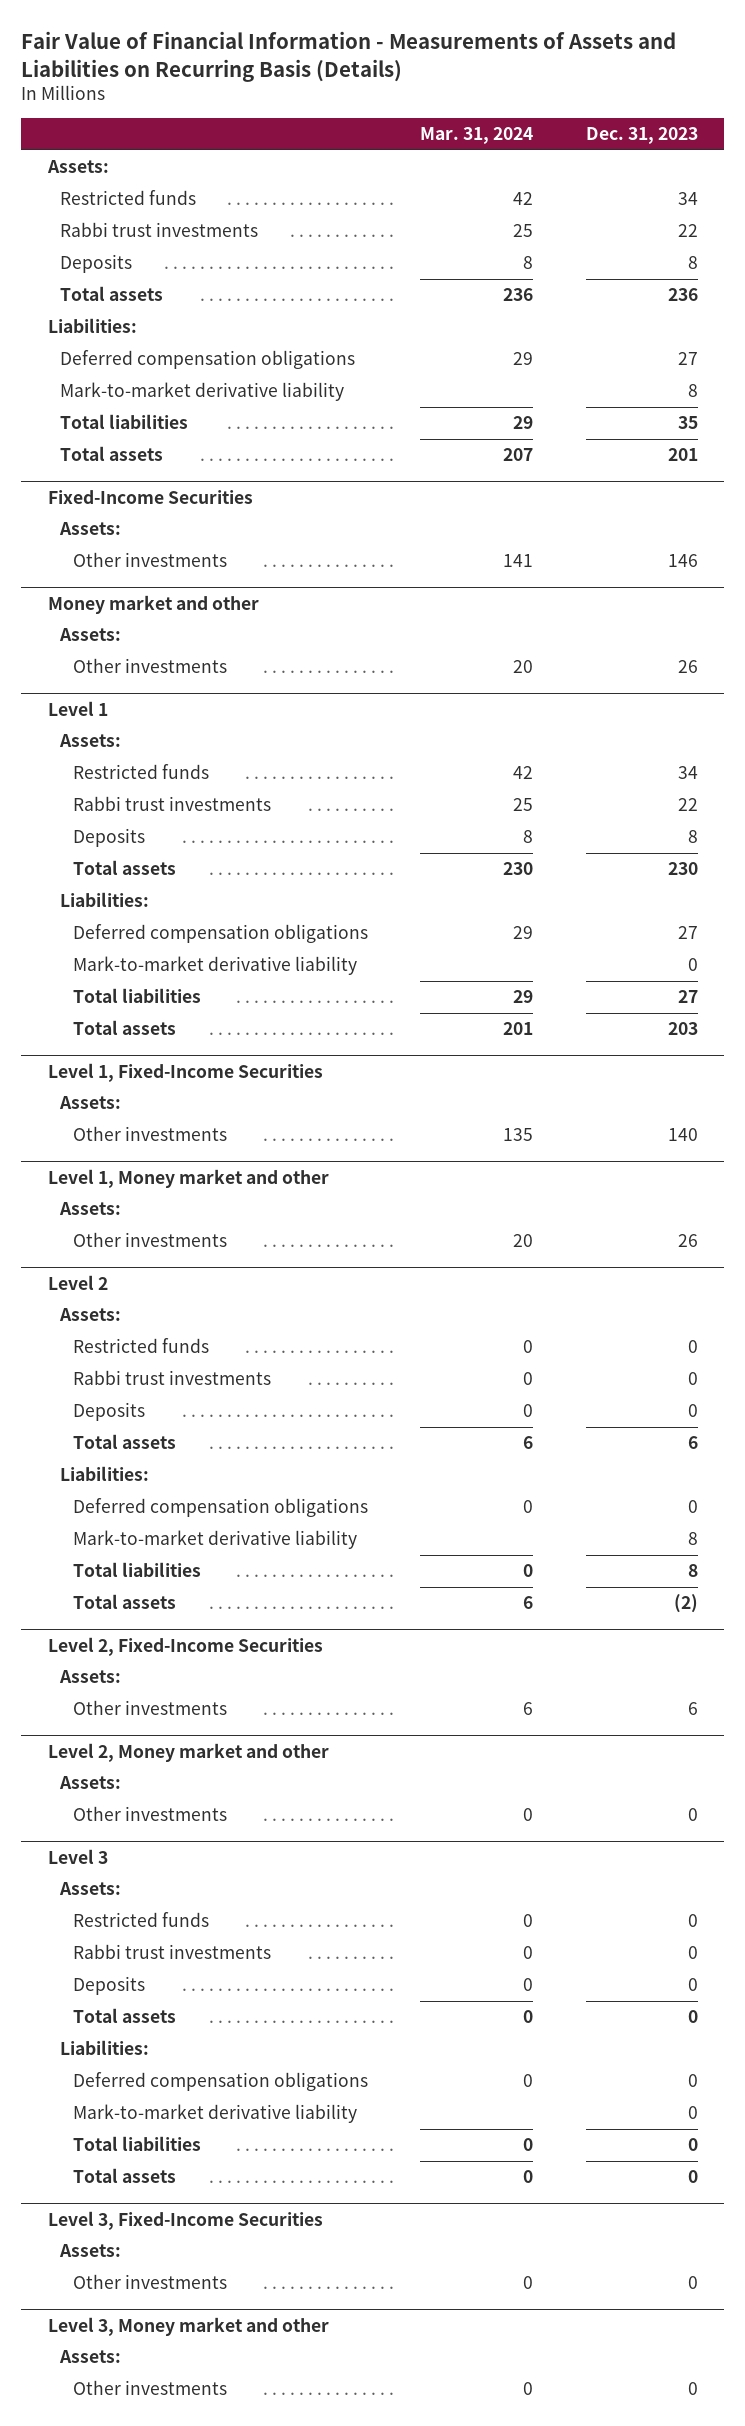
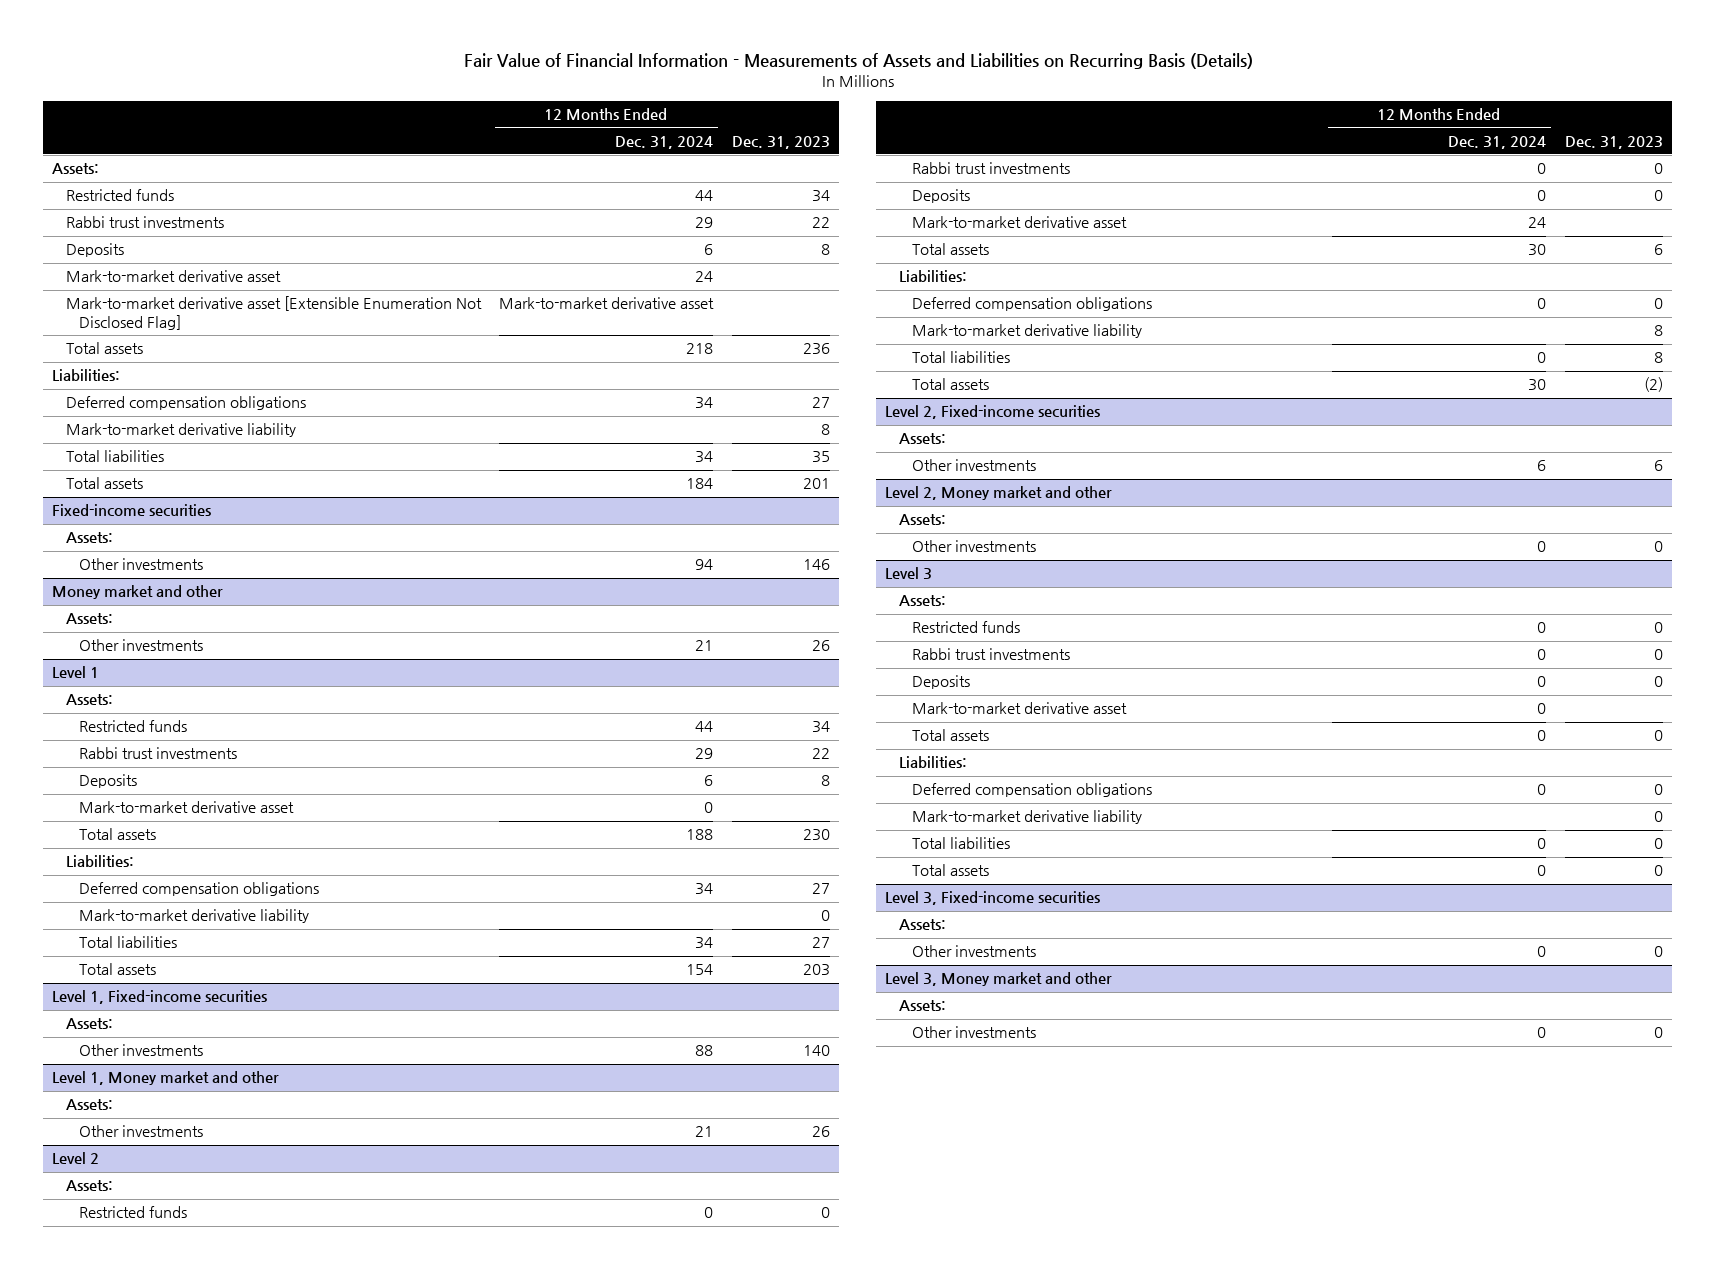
- | Mar. 31, 2024 | Dec. 31, 2023
+ | 12 Months Ended Dec. 31, 2024 | Dec. 31, 2023
+ Mark-to-market derivative asset | 24 |
+ Mark-to-market derivative asset [Extensible Enumeration Not Disclosed Flag] | Mark-to-market derivative asset |
- Fixed-Income Securities
+ Fixed-income securities
@ Level 1
+ Mark-to-market derivative asset | 0 |
- Level 1, Fixed-Income Securities
+ Level 1, Fixed-income securities
@ Level 2
+ Mark-to-market derivative asset | 24 |
- Level 2, Fixed-Income Securities
+ Level 2, Fixed-income securities
@ Level 3
+ Mark-to-market derivative asset | 0 |
- Level 3, Fixed-Income Securities
+ Level 3, Fixed-income securities

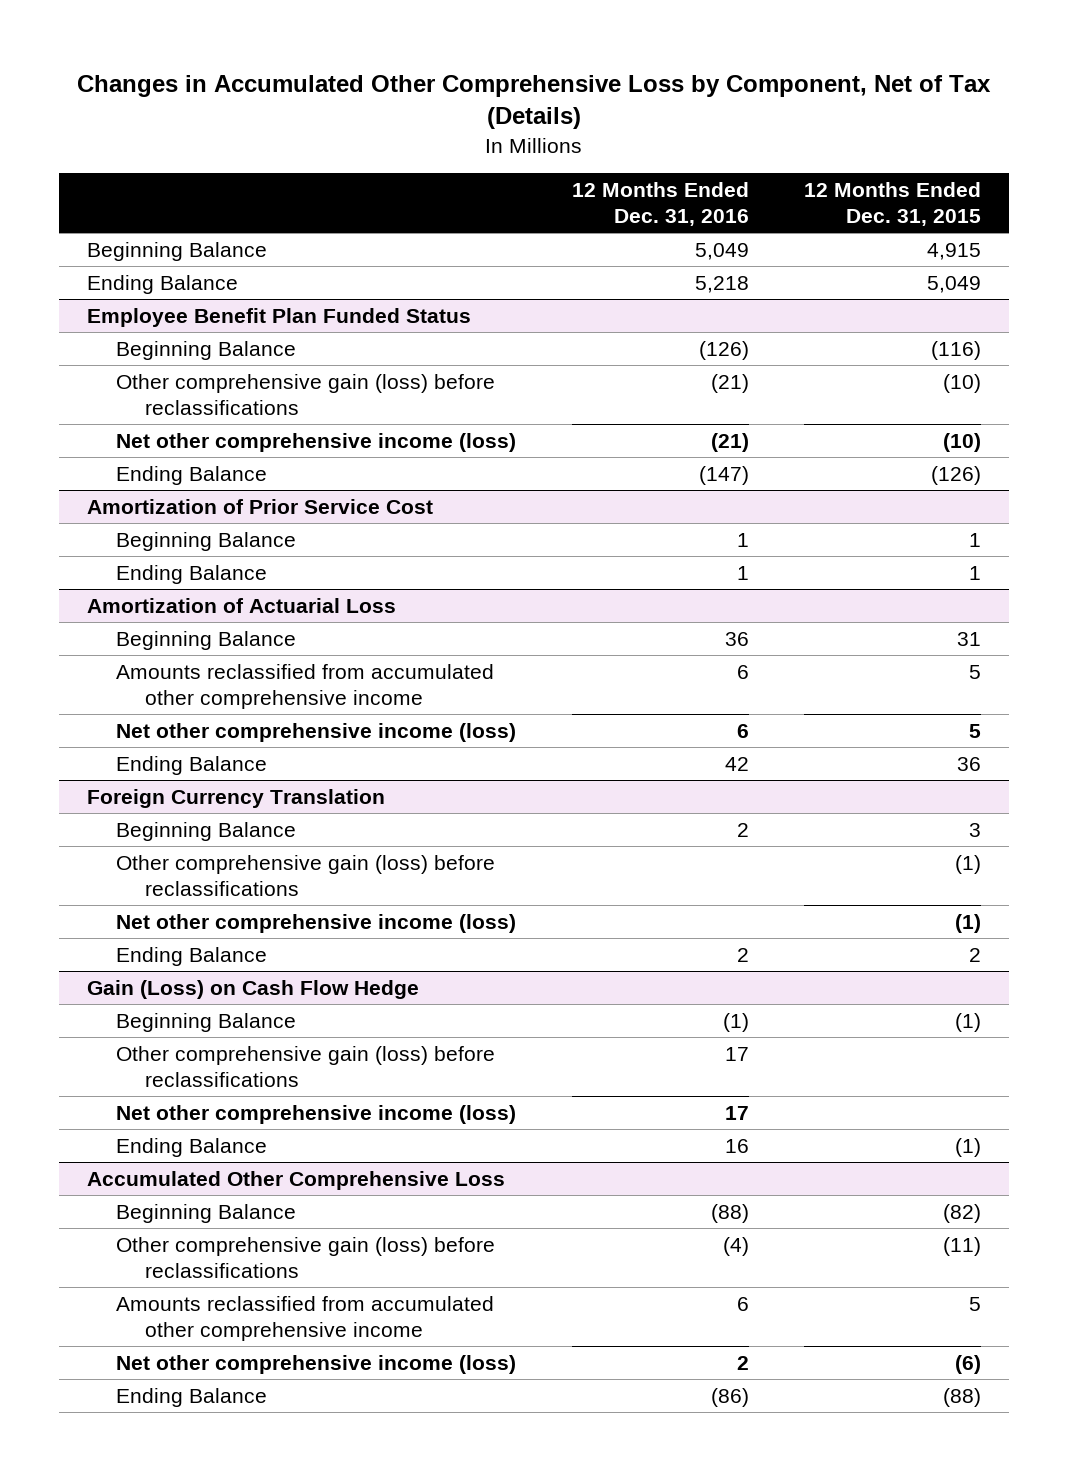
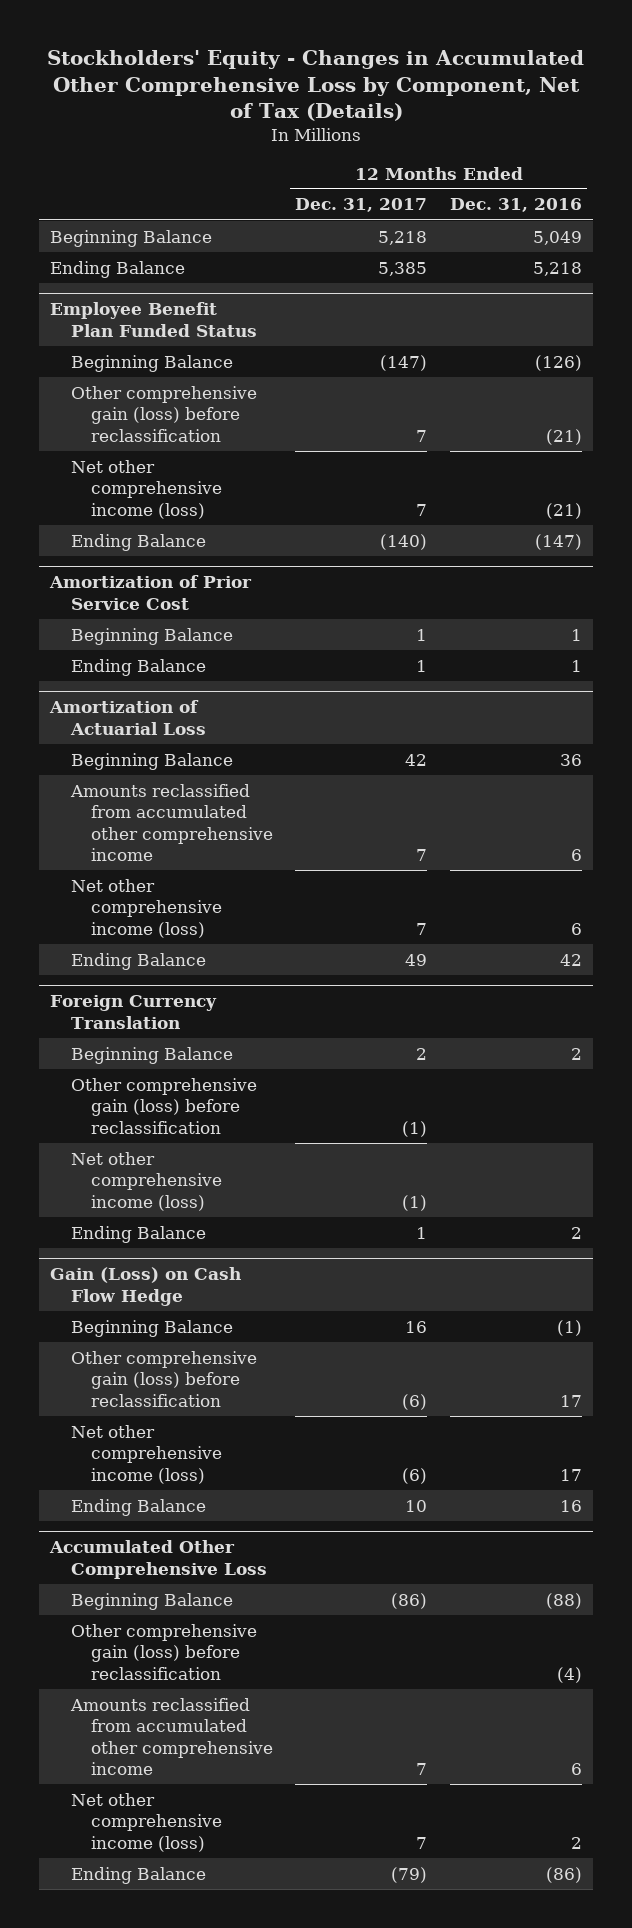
- Changes in Accumulated Other Comprehensive Loss by Component, Net of Tax (Details)
+ Stockholders' Equity - Changes in Accumulated Other Comprehensive Loss by Component, Net of Tax (Details)
- | 12 Months Ended Dec. 31, 2016 | 12 Months Ended Dec. 31, 2015
+ | 12 Months Ended Dec. 31, 2017 | 12 Months Ended Dec. 31, 2016
@ Employee Benefit Plan Funded Status
- Other comprehensive gain (loss) before reclassifications | (21) | (10)
+ Other comprehensive gain (loss) before reclassification | 7 | (21)
@ Foreign Currency Translation
- Other comprehensive gain (loss) before reclassifications | | (1)
+ Other comprehensive gain (loss) before reclassification | (1) |
@ Gain (Loss) on Cash Flow Hedge
- Other comprehensive gain (loss) before reclassifications | 17 |
+ Other comprehensive gain (loss) before reclassification | (6) | 17
@ Accumulated Other Comprehensive Loss
- Other comprehensive gain (loss) before reclassifications | (4) | (11)
+ Other comprehensive gain (loss) before reclassification | | (4)

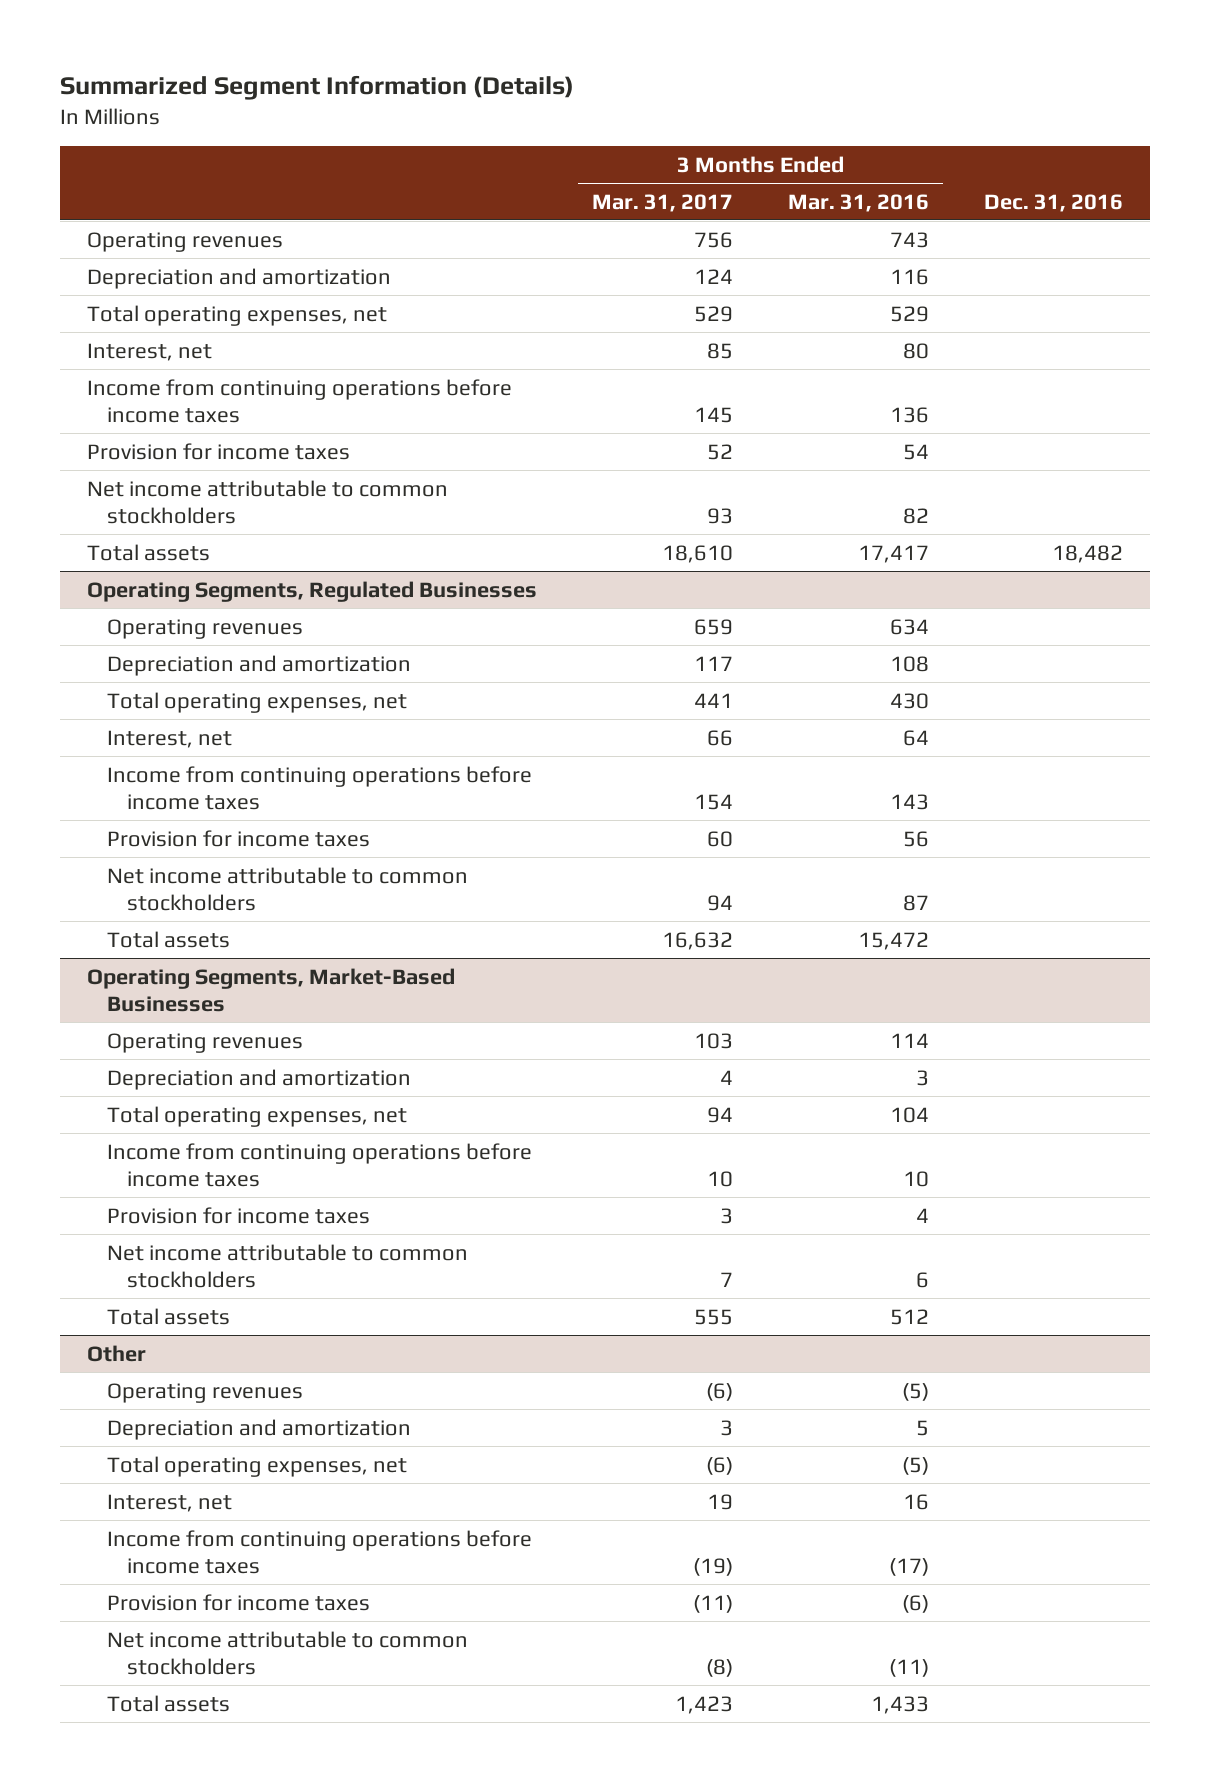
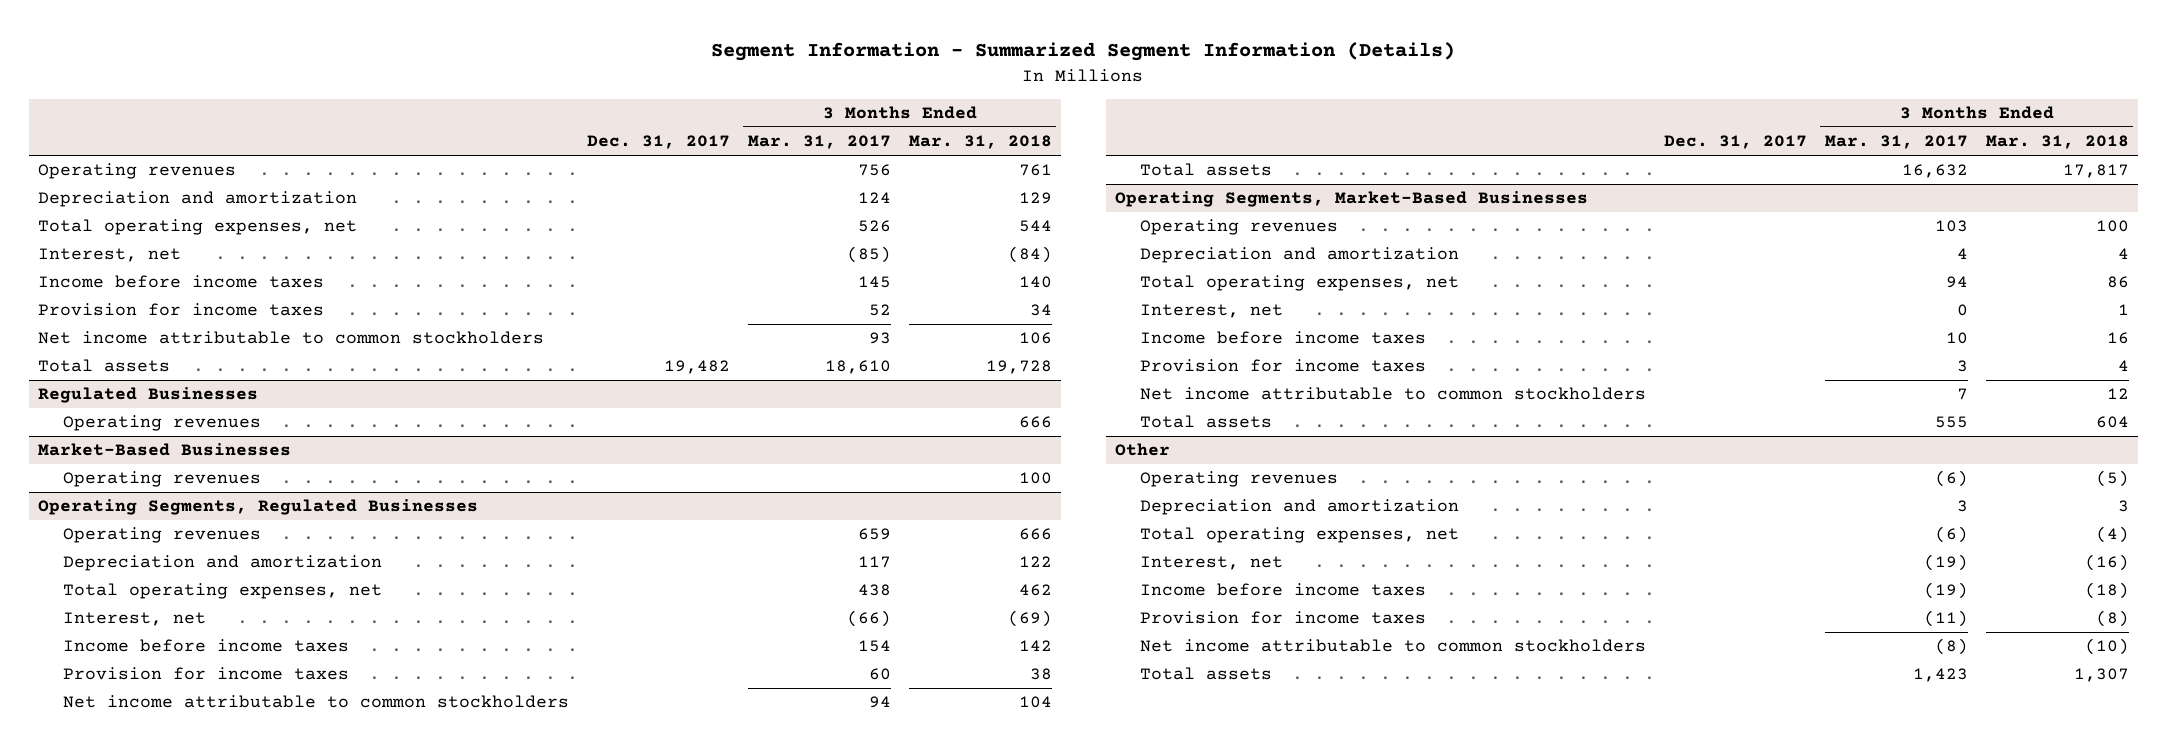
- Summarized Segment Information (Details)
+ Segment Information - Summarized Segment Information (Details)
- | 3 Months Ended Mar. 31, 2017 | 3 Months Ended Mar. 31, 2016 | Dec. 31, 2016
+ | Dec. 31, 2017 | 3 Months Ended Mar. 31, 2017 | 3 Months Ended Mar. 31, 2018
- Total operating expenses, net | 529 | 529 |
- Interest, net | 85 | 80 |
- Income from continuing operations before income taxes | 145 | 136 |
+ Total operating expenses, net | | 526 | 544
+ Interest, net | | (85) | (84)
+ Income before income taxes | | 145 | 140
+ Regulated Businesses
+ Operating revenues | | | 666
+ Market-Based Businesses
+ Operating revenues | | | 100
@ Operating Segments, Regulated Businesses
- Total operating expenses, net | 441 | 430 |
- Interest, net | 66 | 64 |
- Income from continuing operations before income taxes | 154 | 143 |
+ Total operating expenses, net | | 438 | 462
+ Interest, net | | (66) | (69)
+ Income before income taxes | | 154 | 142
@ Operating Segments, Market-Based Businesses
- Income from continuing operations before income taxes | 10 | 10 |
+ Interest, net | | 0 | 1
+ Income before income taxes | | 10 | 16
@ Other
- Interest, net | 19 | 16 |
- Income from continuing operations before income taxes | (19) | (17) |
+ Interest, net | | (19) | (16)
+ Income before income taxes | | (19) | (18)

